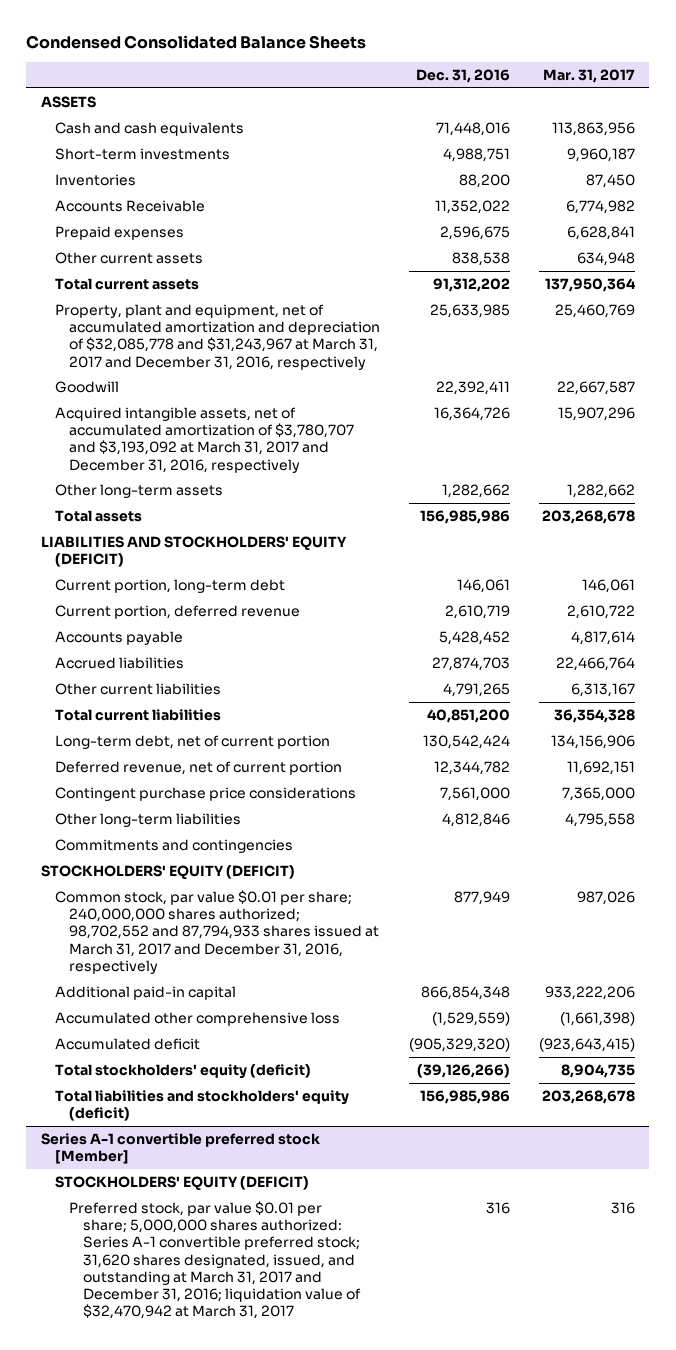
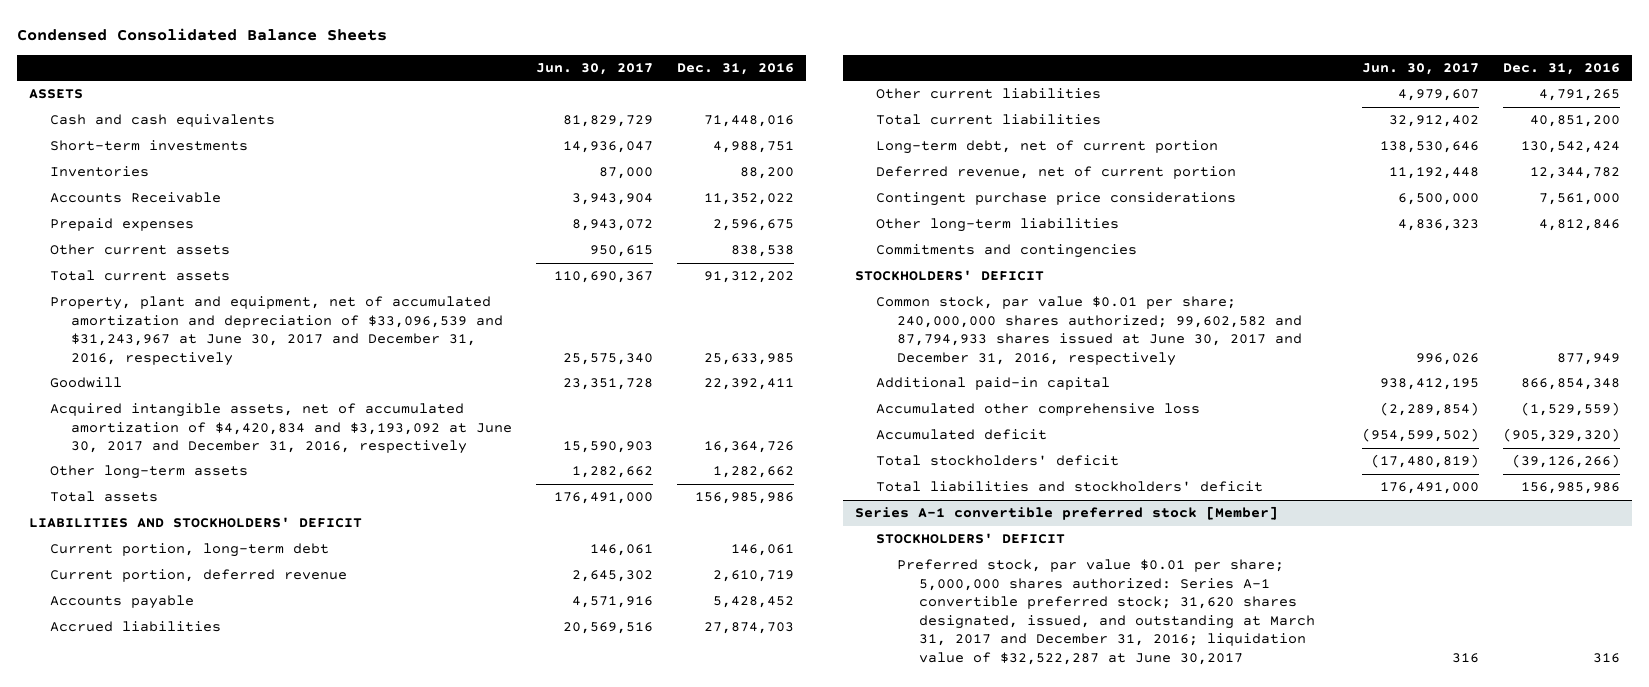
- | Dec. 31, 2016 | Mar. 31, 2017
+ | Jun. 30, 2017 | Dec. 31, 2016
- Property, plant and equipment, net of accumulated amortization and depreciation of $32,085,778 and $31,243,967 at March 31, 2017 and December 31, 2016, respectively | 25,633,985 | 25,460,769
+ Property, plant and equipment, net of accumulated amortization and depreciation of $33,096,539 and $31,243,967 at June 30, 2017 and December 31, 2016, respectively | 25,575,340 | 25,633,985
- Acquired intangible assets, net of accumulated amortization of $3,780,707 and $3,193,092 at March 31, 2017 and December 31, 2016, respectively | 16,364,726 | 15,907,296
+ Acquired intangible assets, net of accumulated amortization of $4,420,834 and $3,193,092 at June 30, 2017 and December 31, 2016, respectively | 15,590,903 | 16,364,726
- LIABILITIES AND STOCKHOLDERS' EQUITY (DEFICIT)
+ LIABILITIES AND STOCKHOLDERS' DEFICIT
- STOCKHOLDERS' EQUITY (DEFICIT)
- Common stock, par value $0.01 per share; 240,000,000 shares authorized; 98,702,552 and 87,794,933 shares issued at March 31, 2017 and December 31, 2016, respectively | 877,949 | 987,026
+ STOCKHOLDERS' DEFICIT
+ Common stock, par value $0.01 per share; 240,000,000 shares authorized; 99,602,582 and 87,794,933 shares issued at June 30, 2017 and December 31, 2016, respectively | 996,026 | 877,949
- Total stockholders' equity (deficit) | (39,126,266) | 8,904,735
- Total liabilities and stockholders' equity (deficit) | 156,985,986 | 203,268,678
+ Total stockholders' deficit | (17,480,819) | (39,126,266)
+ Total liabilities and stockholders' deficit | 176,491,000 | 156,985,986
@ Series A-1 convertible preferred stock [Member]
- STOCKHOLDERS' EQUITY (DEFICIT)
- Preferred stock, par value $0.01 per share; 5,000,000 shares authorized: Series A-1 convertible preferred stock; 31,620 shares designated, issued, and outstanding at March 31, 2017 and December 31, 2016; liquidation value of $32,470,942 at March 31, 2017 | 316 | 316
+ STOCKHOLDERS' DEFICIT
+ Preferred stock, par value $0.01 per share; 5,000,000 shares authorized: Series A-1 convertible preferred stock; 31,620 shares designated, issued, and outstanding at March 31, 2017 and December 31, 2016; liquidation value of $32,522,287 at June 30,2017 | 316 | 316

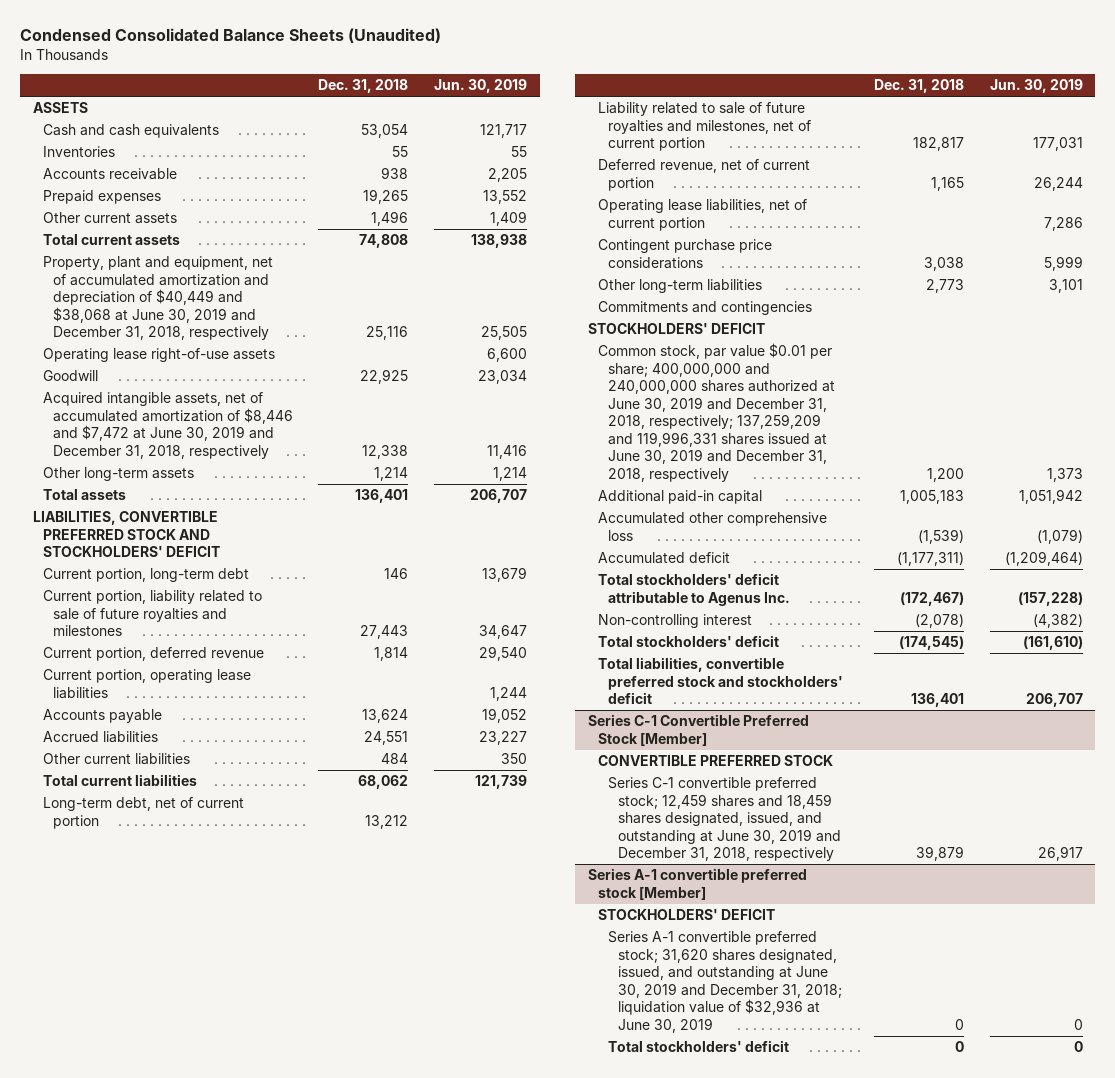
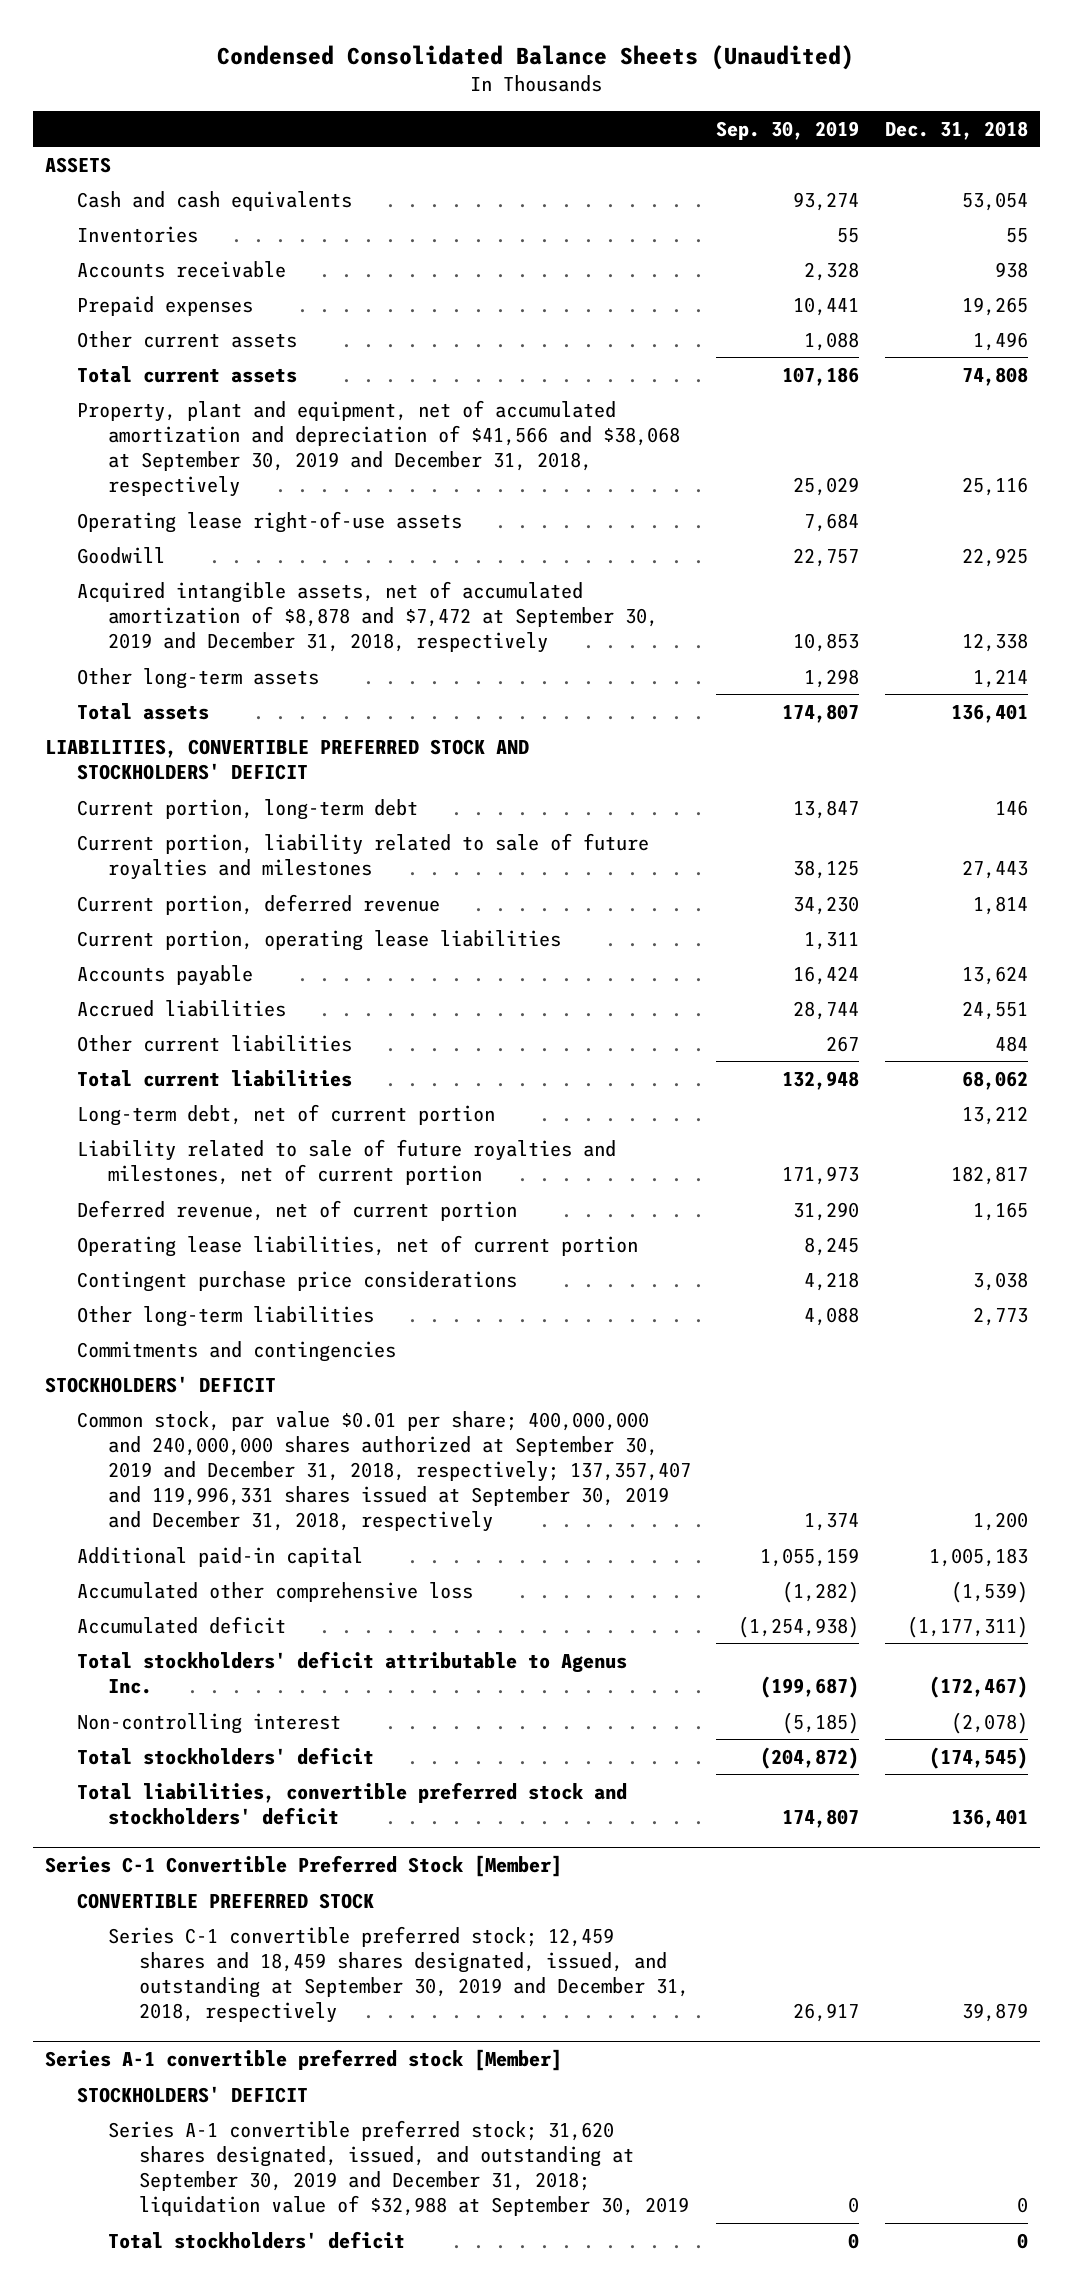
- | Dec. 31, 2018 | Jun. 30, 2019
+ | Sep. 30, 2019 | Dec. 31, 2018
- Property, plant and equipment, net of accumulated amortization and depreciation of $40,449 and $38,068 at June 30, 2019 and December 31, 2018, respectively | 25,116 | 25,505
+ Property, plant and equipment, net of accumulated amortization and depreciation of $41,566 and $38,068 at September 30, 2019 and December 31, 2018, respectively | 25,029 | 25,116
- Acquired intangible assets, net of accumulated amortization of $8,446 and $7,472 at June 30, 2019 and December 31, 2018, respectively | 12,338 | 11,416
+ Acquired intangible assets, net of accumulated amortization of $8,878 and $7,472 at September 30, 2019 and December 31, 2018, respectively | 10,853 | 12,338
- Common stock, par value $0.01 per share; 400,000,000 and 240,000,000 shares authorized at June 30, 2019 and December 31, 2018, respectively; 137,259,209 and 119,996,331 shares issued at June 30, 2019 and December 31, 2018, respectively | 1,200 | 1,373
+ Common stock, par value $0.01 per share; 400,000,000 and 240,000,000 shares authorized at September 30, 2019 and December 31, 2018, respectively; 137,357,407 and 119,996,331 shares issued at September 30, 2019 and December 31, 2018, respectively | 1,374 | 1,200
@ Series C-1 Convertible Preferred Stock [Member]
- Series C-1 convertible preferred stock; 12,459 shares and 18,459 shares designated, issued, and outstanding at June 30, 2019 and December 31, 2018, respectively | 39,879 | 26,917
+ Series C-1 convertible preferred stock; 12,459 shares and 18,459 shares designated, issued, and outstanding at September 30, 2019 and December 31, 2018, respectively | 26,917 | 39,879
@ Series A-1 convertible preferred stock [Member]
- Series A-1 convertible preferred stock; 31,620 shares designated, issued, and outstanding at June 30, 2019 and December 31, 2018; liquidation value of $32,936 at June 30, 2019 | 0 | 0
+ Series A-1 convertible preferred stock; 31,620 shares designated, issued, and outstanding at September 30, 2019 and December 31, 2018; liquidation value of $32,988 at September 30, 2019 | 0 | 0

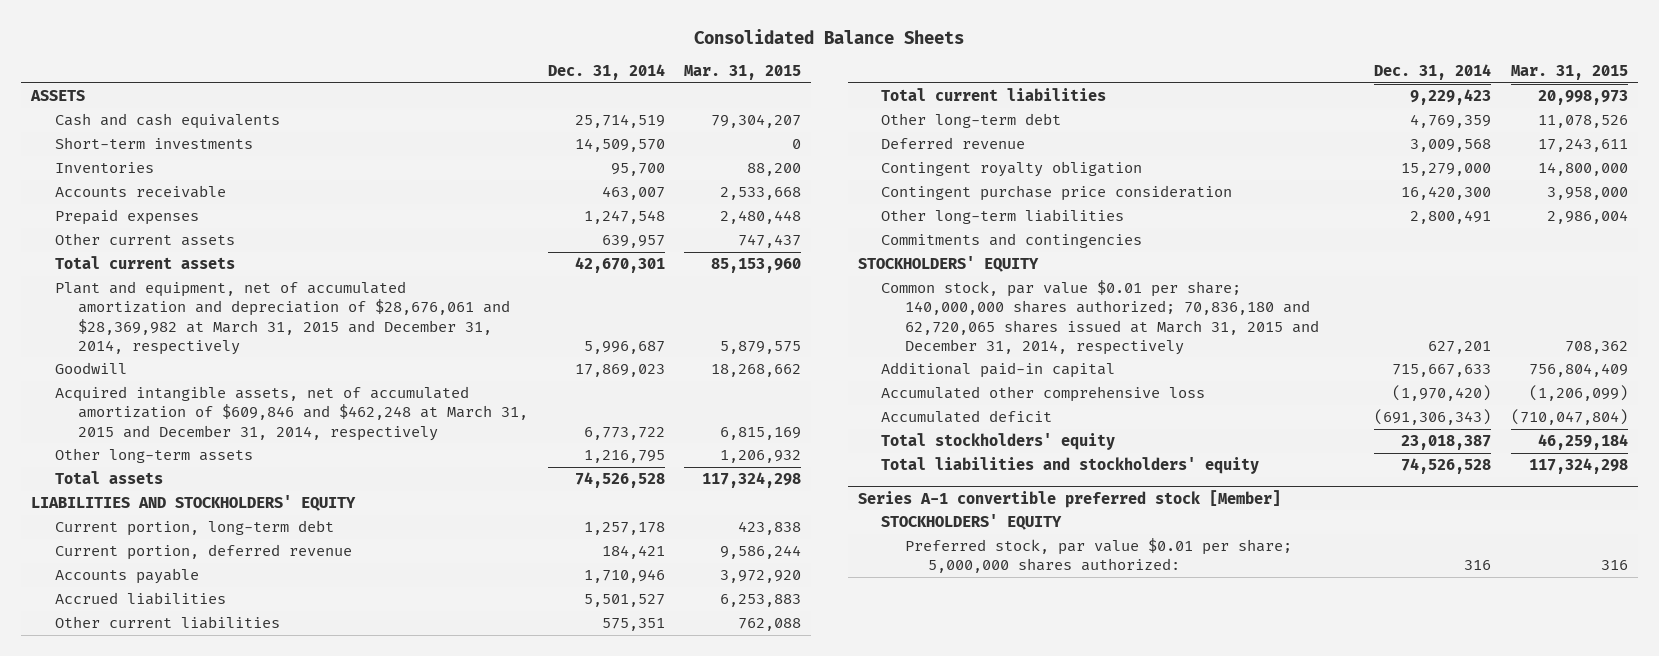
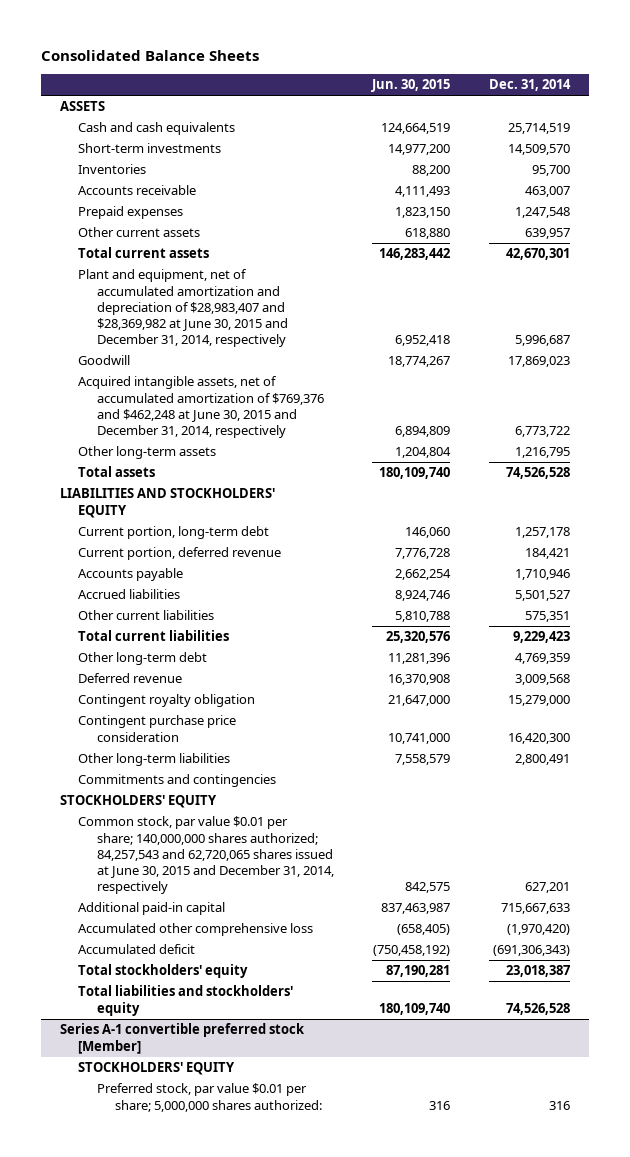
- | Dec. 31, 2014 | Mar. 31, 2015
+ | Jun. 30, 2015 | Dec. 31, 2014
- Plant and equipment, net of accumulated amortization and depreciation of $28,676,061 and $28,369,982 at March 31, 2015 and December 31, 2014, respectively | 5,996,687 | 5,879,575
+ Plant and equipment, net of accumulated amortization and depreciation of $28,983,407 and $28,369,982 at June 30, 2015 and December 31, 2014, respectively | 6,952,418 | 5,996,687
- Acquired intangible assets, net of accumulated amortization of $609,846 and $462,248 at March 31, 2015 and December 31, 2014, respectively | 6,773,722 | 6,815,169
+ Acquired intangible assets, net of accumulated amortization of $769,376 and $462,248 at June 30, 2015 and December 31, 2014, respectively | 6,894,809 | 6,773,722
- Common stock, par value $0.01 per share; 140,000,000 shares authorized; 70,836,180 and 62,720,065 shares issued at March 31, 2015 and December 31, 2014, respectively | 627,201 | 708,362
+ Common stock, par value $0.01 per share; 140,000,000 shares authorized; 84,257,543 and 62,720,065 shares issued at June 30, 2015 and December 31, 2014, respectively | 842,575 | 627,201

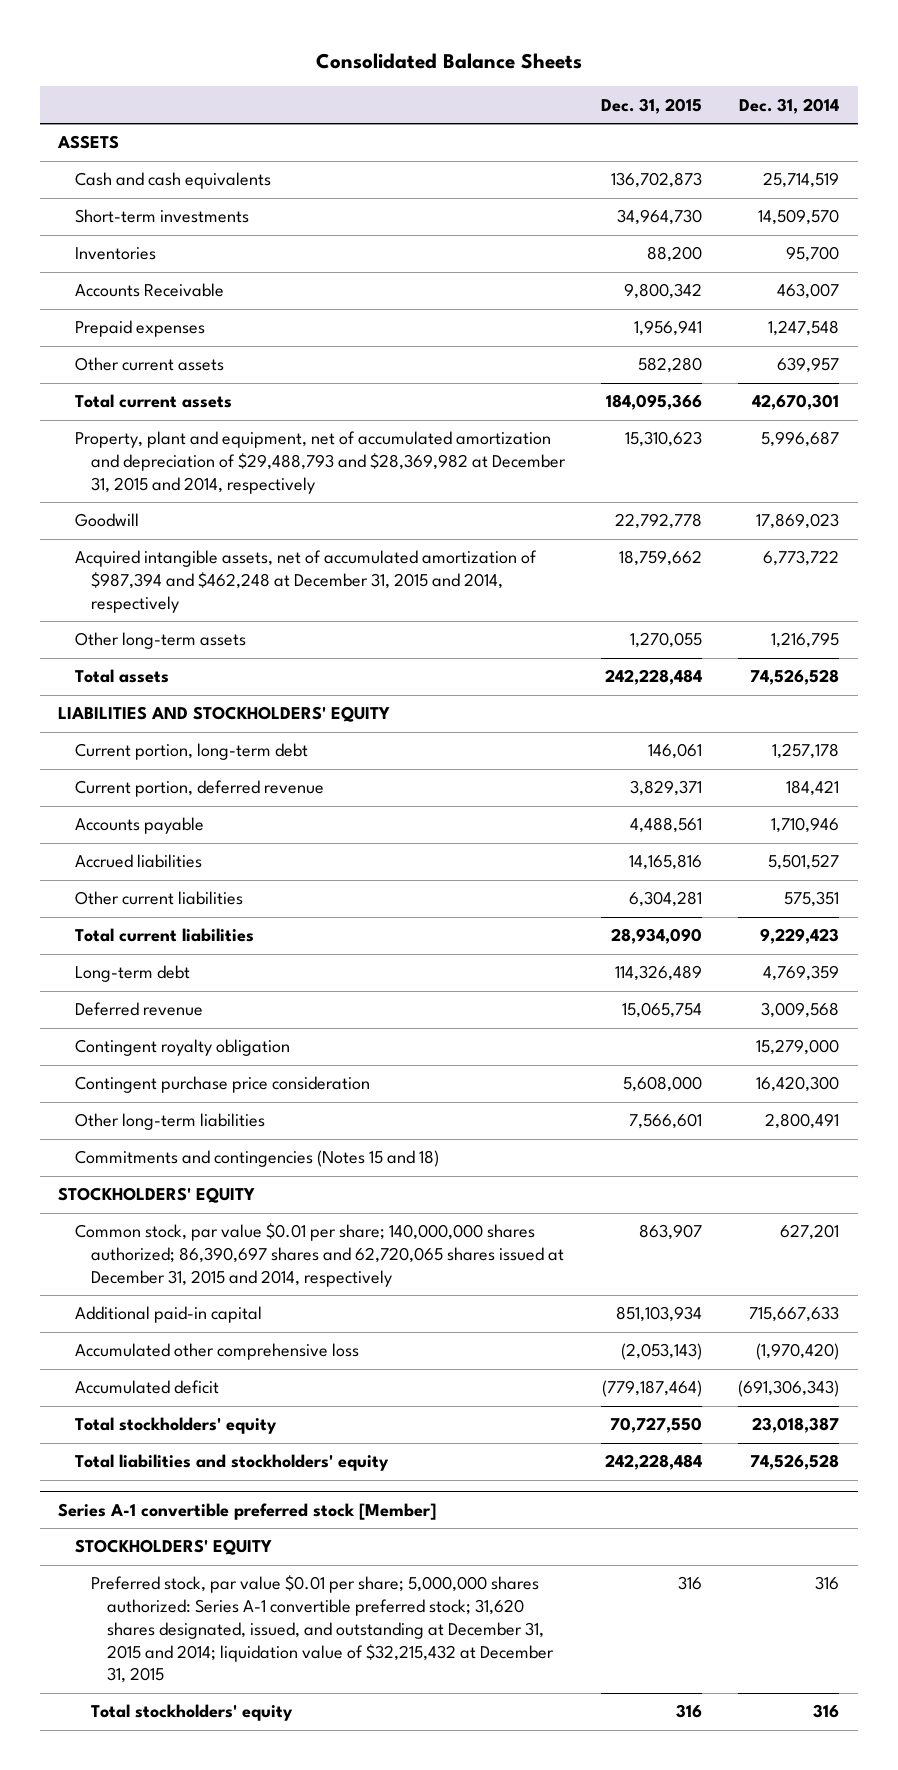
- | Jun. 30, 2015 | Dec. 31, 2014
+ | Dec. 31, 2015 | Dec. 31, 2014
- Accounts receivable | 4,111,493 | 463,007
+ Accounts Receivable | 9,800,342 | 463,007
- Plant and equipment, net of accumulated amortization and depreciation of $28,983,407 and $28,369,982 at June 30, 2015 and December 31, 2014, respectively | 6,952,418 | 5,996,687
+ Property, plant and equipment, net of accumulated amortization and depreciation of $29,488,793 and $28,369,982 at December 31, 2015 and 2014, respectively | 15,310,623 | 5,996,687
- Acquired intangible assets, net of accumulated amortization of $769,376 and $462,248 at June 30, 2015 and December 31, 2014, respectively | 6,894,809 | 6,773,722
+ Acquired intangible assets, net of accumulated amortization of $987,394 and $462,248 at December 31, 2015 and 2014, respectively | 18,759,662 | 6,773,722
- Other long-term debt | 11,281,396 | 4,769,359
+ Long-term debt | 114,326,489 | 4,769,359
- Commitments and contingencies
+ Commitments and contingencies (Notes 15 and 18)
- Common stock, par value $0.01 per share; 140,000,000 shares authorized; 84,257,543 and 62,720,065 shares issued at June 30, 2015 and December 31, 2014, respectively | 842,575 | 627,201
+ Common stock, par value $0.01 per share; 140,000,000 shares authorized; 86,390,697 shares and 62,720,065 shares issued at December 31, 2015 and 2014, respectively | 863,907 | 627,201
@ Series A-1 convertible preferred stock [Member]
- Preferred stock, par value $0.01 per share; 5,000,000 shares authorized: | 316 | 316
+ Preferred stock, par value $0.01 per share; 5,000,000 shares authorized: Series A-1 convertible preferred stock; 31,620 shares designated, issued, and outstanding at December 31, 2015 and 2014; liquidation value of $32,215,432 at December 31, 2015 | 316 | 316
+ Total stockholders' equity | 316 | 316

